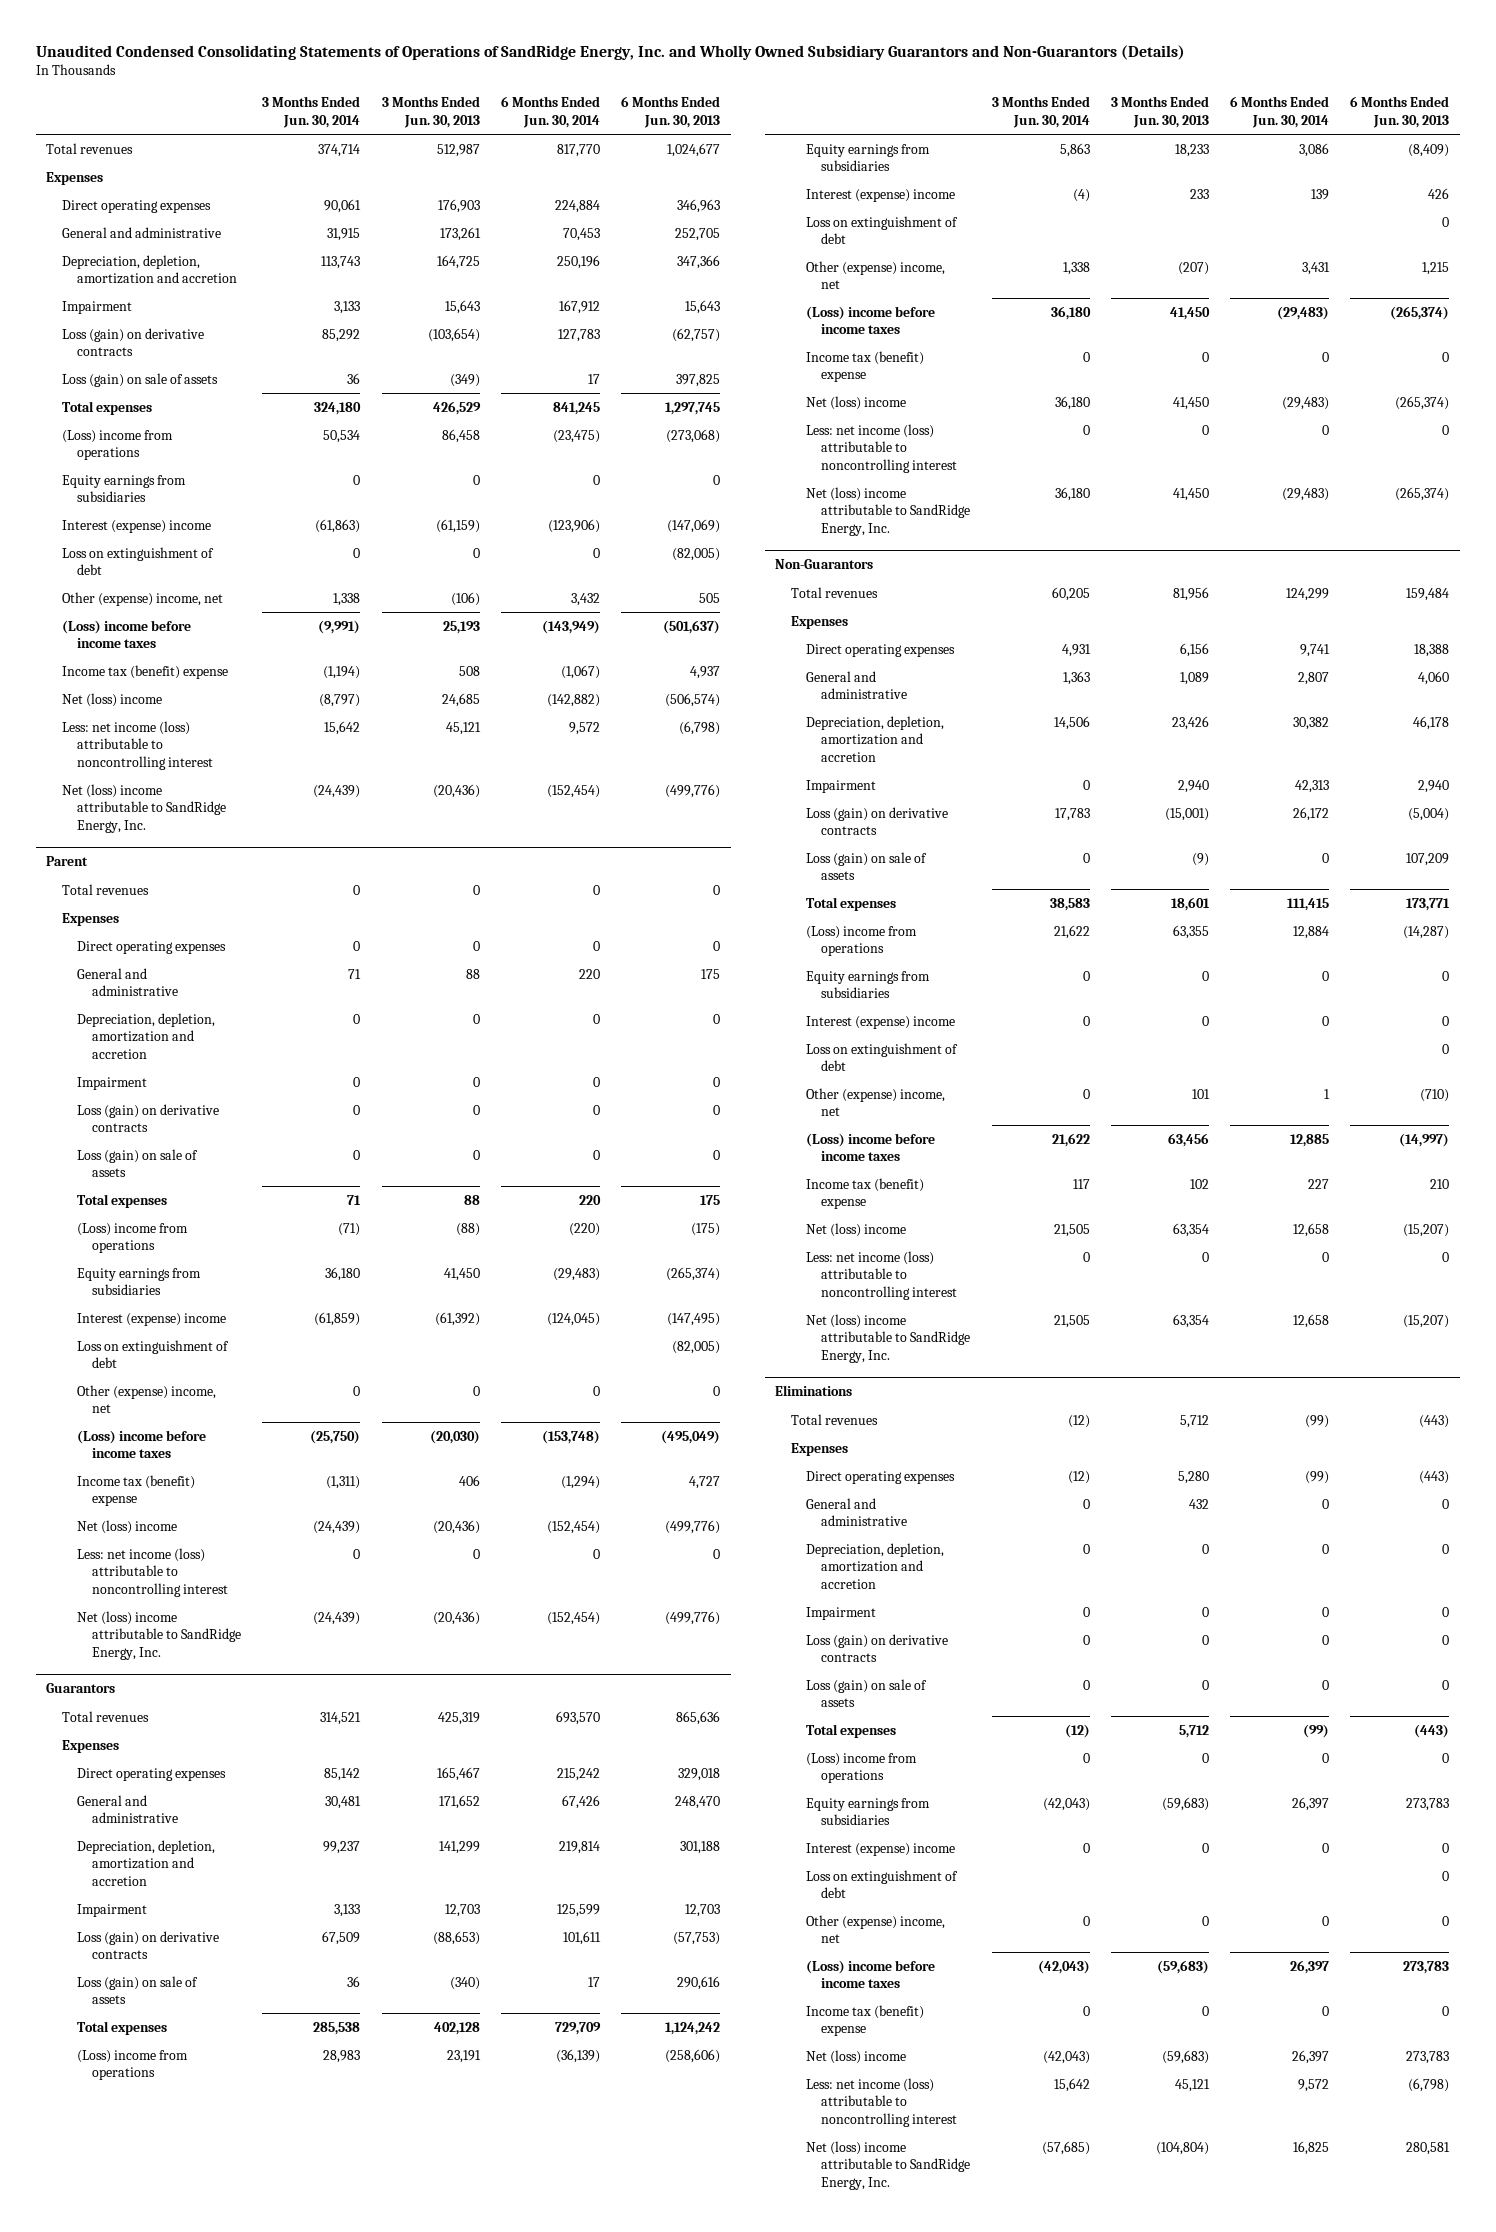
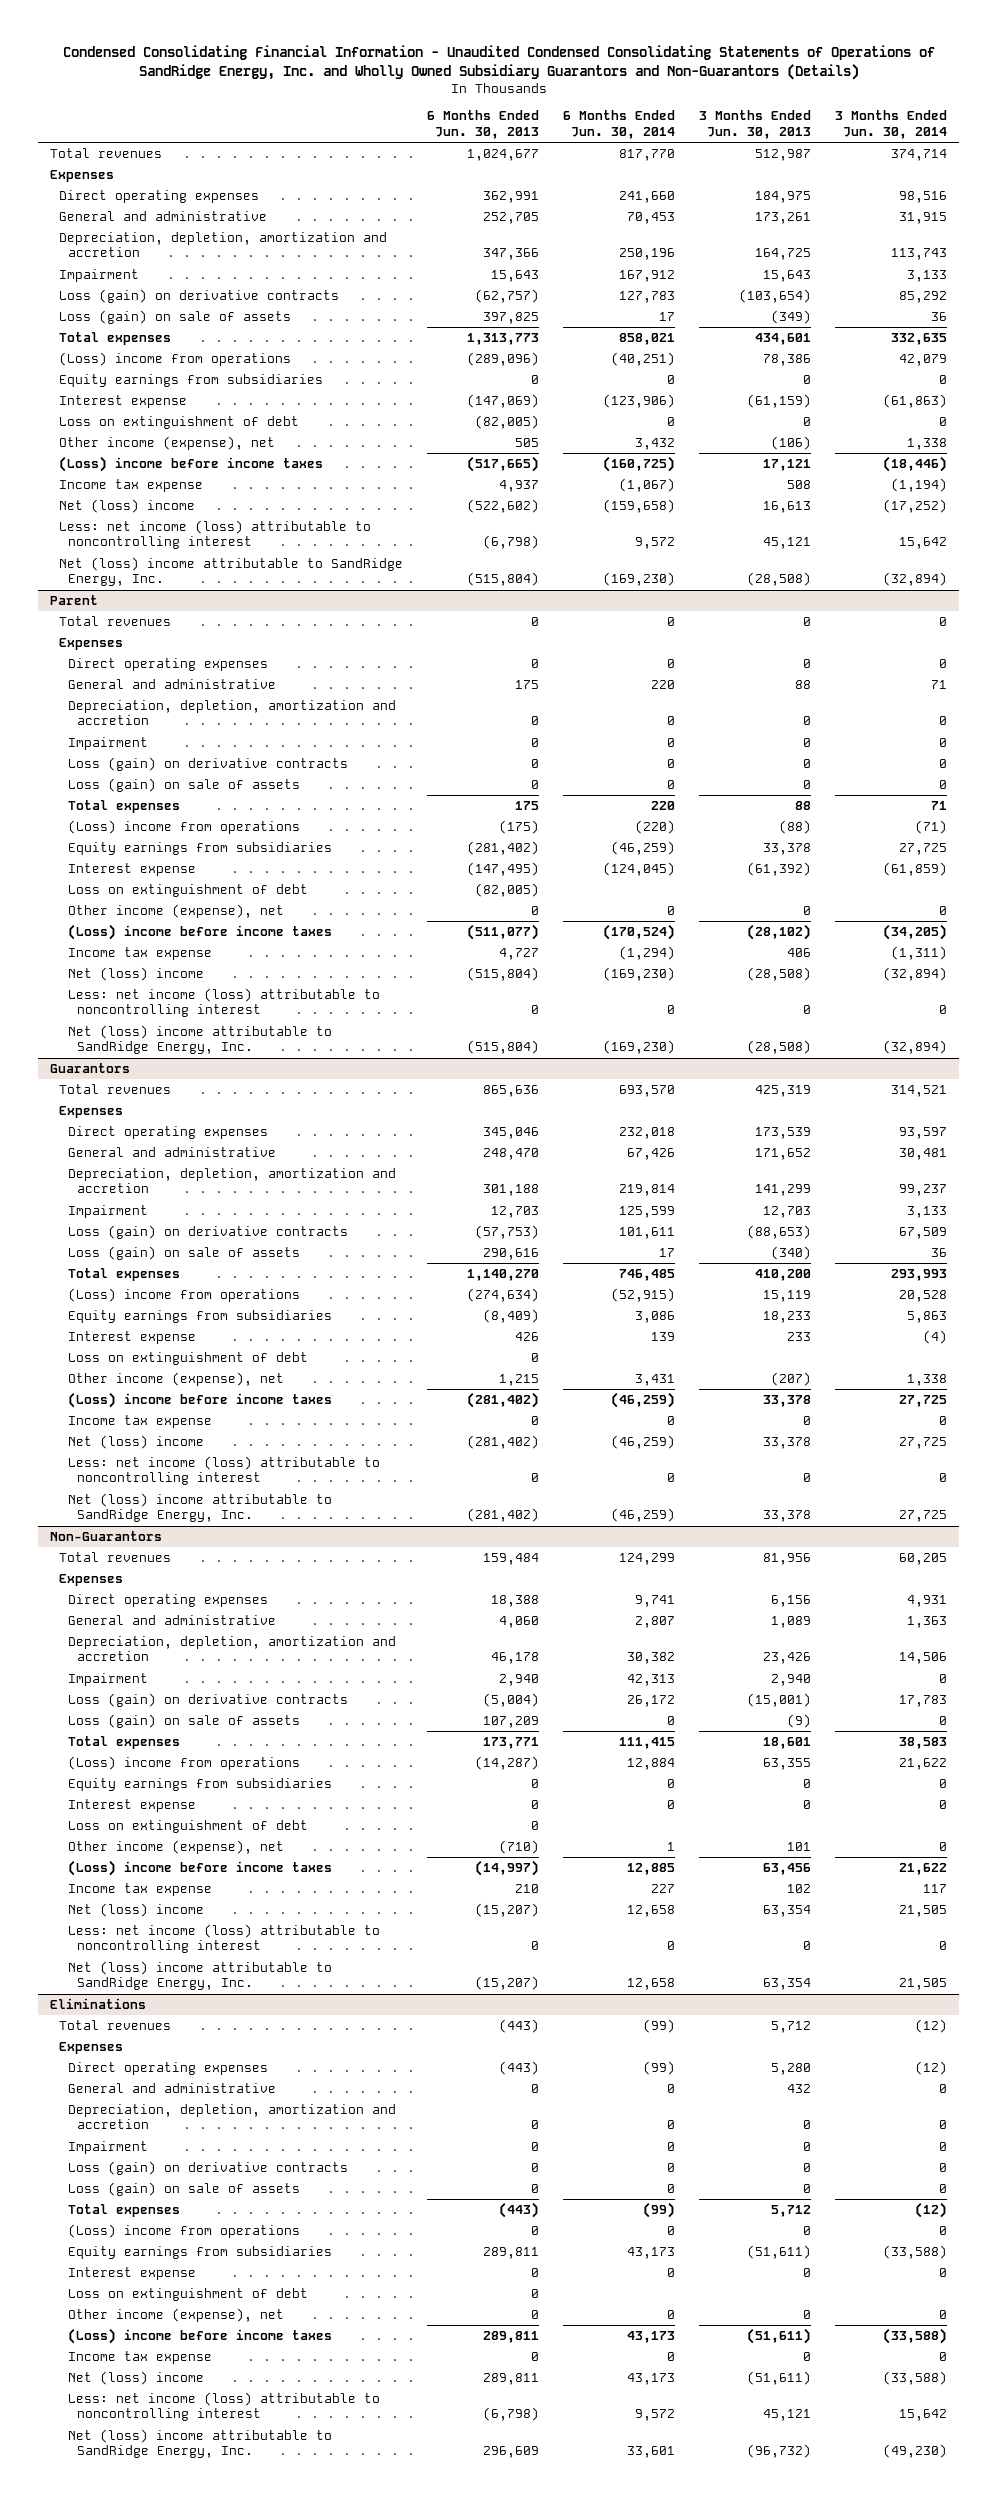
- Unaudited Condensed Consolidating Statements of Operations of SandRidge Energy, Inc. and Wholly Owned Subsidiary Guarantors and Non-Guarantors (Details)
+ Condensed Consolidating Financial Information - Unaudited Condensed Consolidating Statements of Operations of SandRidge Energy, Inc. and Wholly Owned Subsidiary Guarantors and Non-Guarantors (Details)
- | 3 Months Ended Jun. 30, 2014 | 3 Months Ended Jun. 30, 2013 | 6 Months Ended Jun. 30, 2014 | 6 Months Ended Jun. 30, 2013
+ | 6 Months Ended Jun. 30, 2013 | 6 Months Ended Jun. 30, 2014 | 3 Months Ended Jun. 30, 2013 | 3 Months Ended Jun. 30, 2014
- Direct operating expenses | 90,061 | 176,903 | 224,884 | 346,963
+ Direct operating expenses | 362,991 | 241,660 | 184,975 | 98,516
- Total expenses | 324,180 | 426,529 | 841,245 | 1,297,745
- (Loss) income from operations | 50,534 | 86,458 | (23,475) | (273,068)
+ Total expenses | 1,313,773 | 858,021 | 434,601 | 332,635
+ (Loss) income from operations | (289,096) | (40,251) | 78,386 | 42,079
- Interest (expense) income | (61,863) | (61,159) | (123,906) | (147,069)
+ Interest expense | (147,069) | (123,906) | (61,159) | (61,863)
- Other (expense) income, net | 1,338 | (106) | 3,432 | 505
- (Loss) income before income taxes | (9,991) | 25,193 | (143,949) | (501,637)
- Income tax (benefit) expense | (1,194) | 508 | (1,067) | 4,937
- Net (loss) income | (8,797) | 24,685 | (142,882) | (506,574)
+ Other income (expense), net | 505 | 3,432 | (106) | 1,338
+ (Loss) income before income taxes | (517,665) | (160,725) | 17,121 | (18,446)
+ Income tax expense | 4,937 | (1,067) | 508 | (1,194)
+ Net (loss) income | (522,602) | (159,658) | 16,613 | (17,252)
- Net (loss) income attributable to SandRidge Energy, Inc. | (24,439) | (20,436) | (152,454) | (499,776)
+ Net (loss) income attributable to SandRidge Energy, Inc. | (515,804) | (169,230) | (28,508) | (32,894)
@ Parent
- Equity earnings from subsidiaries | 36,180 | 41,450 | (29,483) | (265,374)
- Interest (expense) income | (61,859) | (61,392) | (124,045) | (147,495)
+ Equity earnings from subsidiaries | (281,402) | (46,259) | 33,378 | 27,725
+ Interest expense | (147,495) | (124,045) | (61,392) | (61,859)
- Other (expense) income, net | 0 | 0 | 0 | 0
- (Loss) income before income taxes | (25,750) | (20,030) | (153,748) | (495,049)
- Income tax (benefit) expense | (1,311) | 406 | (1,294) | 4,727
- Net (loss) income | (24,439) | (20,436) | (152,454) | (499,776)
+ Other income (expense), net | 0 | 0 | 0 | 0
+ (Loss) income before income taxes | (511,077) | (170,524) | (28,102) | (34,205)
+ Income tax expense | 4,727 | (1,294) | 406 | (1,311)
+ Net (loss) income | (515,804) | (169,230) | (28,508) | (32,894)
- Net (loss) income attributable to SandRidge Energy, Inc. | (24,439) | (20,436) | (152,454) | (499,776)
+ Net (loss) income attributable to SandRidge Energy, Inc. | (515,804) | (169,230) | (28,508) | (32,894)
@ Guarantors
- Direct operating expenses | 85,142 | 165,467 | 215,242 | 329,018
+ Direct operating expenses | 345,046 | 232,018 | 173,539 | 93,597
- Total expenses | 285,538 | 402,128 | 729,709 | 1,124,242
- (Loss) income from operations | 28,983 | 23,191 | (36,139) | (258,606)
+ Total expenses | 1,140,270 | 746,485 | 410,200 | 293,993
+ (Loss) income from operations | (274,634) | (52,915) | 15,119 | 20,528
- Interest (expense) income | (4) | 233 | 139 | 426
+ Interest expense | 426 | 139 | 233 | (4)
- Other (expense) income, net | 1,338 | (207) | 3,431 | 1,215
- (Loss) income before income taxes | 36,180 | 41,450 | (29,483) | (265,374)
- Income tax (benefit) expense | 0 | 0 | 0 | 0
- Net (loss) income | 36,180 | 41,450 | (29,483) | (265,374)
+ Other income (expense), net | 1,215 | 3,431 | (207) | 1,338
+ (Loss) income before income taxes | (281,402) | (46,259) | 33,378 | 27,725
+ Income tax expense | 0 | 0 | 0 | 0
+ Net (loss) income | (281,402) | (46,259) | 33,378 | 27,725
- Net (loss) income attributable to SandRidge Energy, Inc. | 36,180 | 41,450 | (29,483) | (265,374)
+ Net (loss) income attributable to SandRidge Energy, Inc. | (281,402) | (46,259) | 33,378 | 27,725
@ Non-Guarantors
- Interest (expense) income | 0 | 0 | 0 | 0
+ Interest expense | 0 | 0 | 0 | 0
- Other (expense) income, net | 0 | 101 | 1 | (710)
+ Other income (expense), net | (710) | 1 | 101 | 0
- Income tax (benefit) expense | 117 | 102 | 227 | 210
+ Income tax expense | 210 | 227 | 102 | 117
@ Eliminations
- Equity earnings from subsidiaries | (42,043) | (59,683) | 26,397 | 273,783
- Interest (expense) income | 0 | 0 | 0 | 0
+ Equity earnings from subsidiaries | 289,811 | 43,173 | (51,611) | (33,588)
+ Interest expense | 0 | 0 | 0 | 0
- Other (expense) income, net | 0 | 0 | 0 | 0
- (Loss) income before income taxes | (42,043) | (59,683) | 26,397 | 273,783
- Income tax (benefit) expense | 0 | 0 | 0 | 0
- Net (loss) income | (42,043) | (59,683) | 26,397 | 273,783
+ Other income (expense), net | 0 | 0 | 0 | 0
+ (Loss) income before income taxes | 289,811 | 43,173 | (51,611) | (33,588)
+ Income tax expense | 0 | 0 | 0 | 0
+ Net (loss) income | 289,811 | 43,173 | (51,611) | (33,588)
- Net (loss) income attributable to SandRidge Energy, Inc. | (57,685) | (104,804) | 16,825 | 280,581
+ Net (loss) income attributable to SandRidge Energy, Inc. | 296,609 | 33,601 | (96,732) | (49,230)

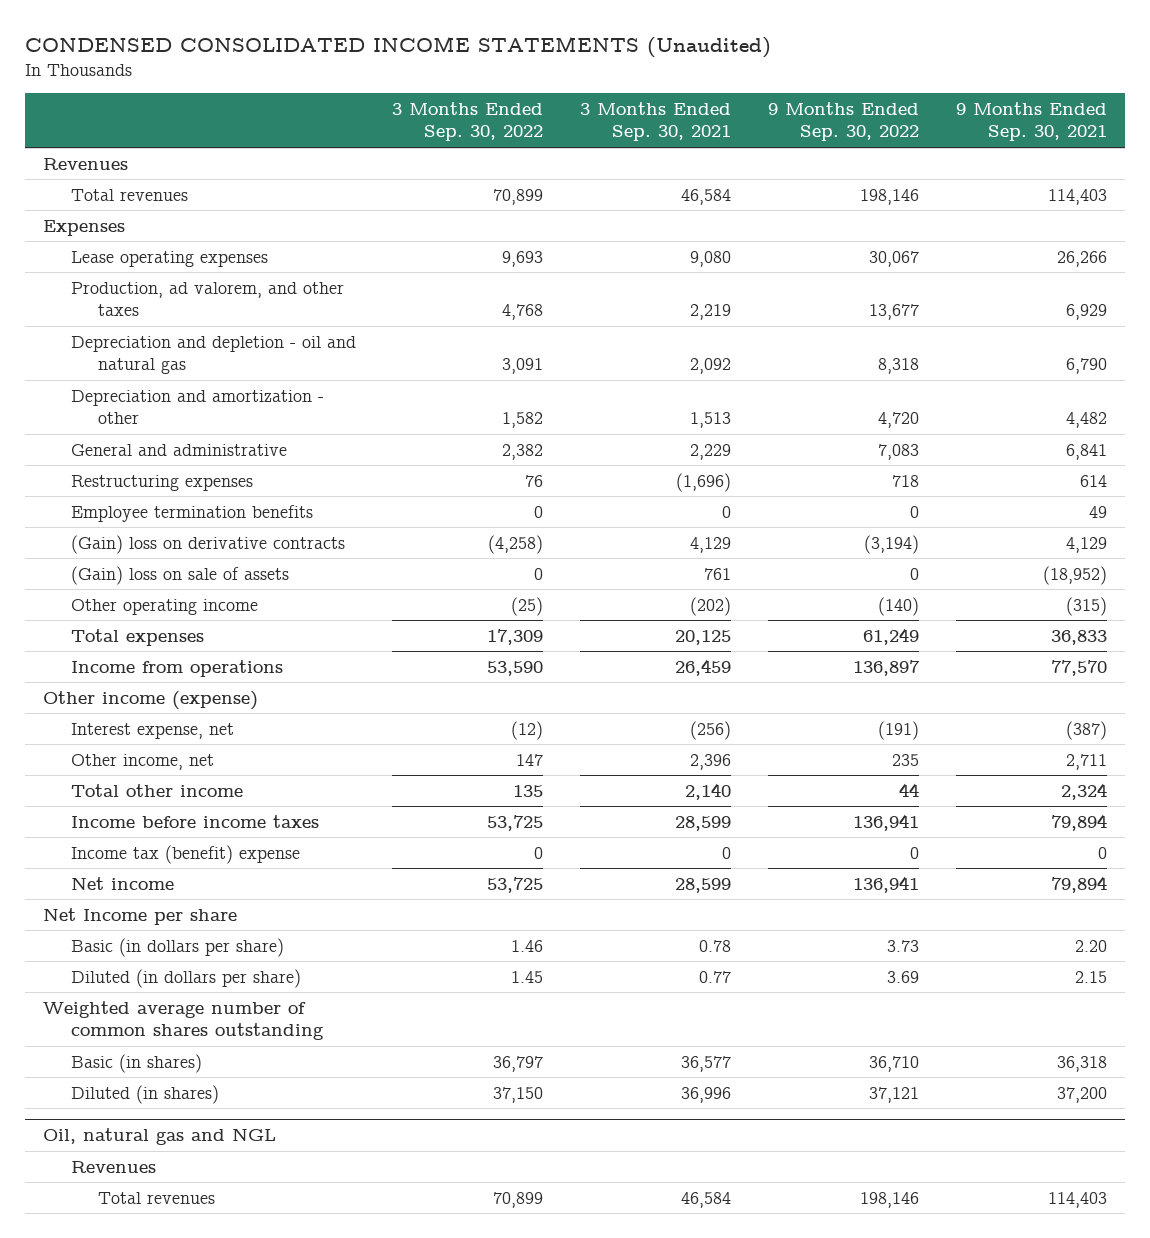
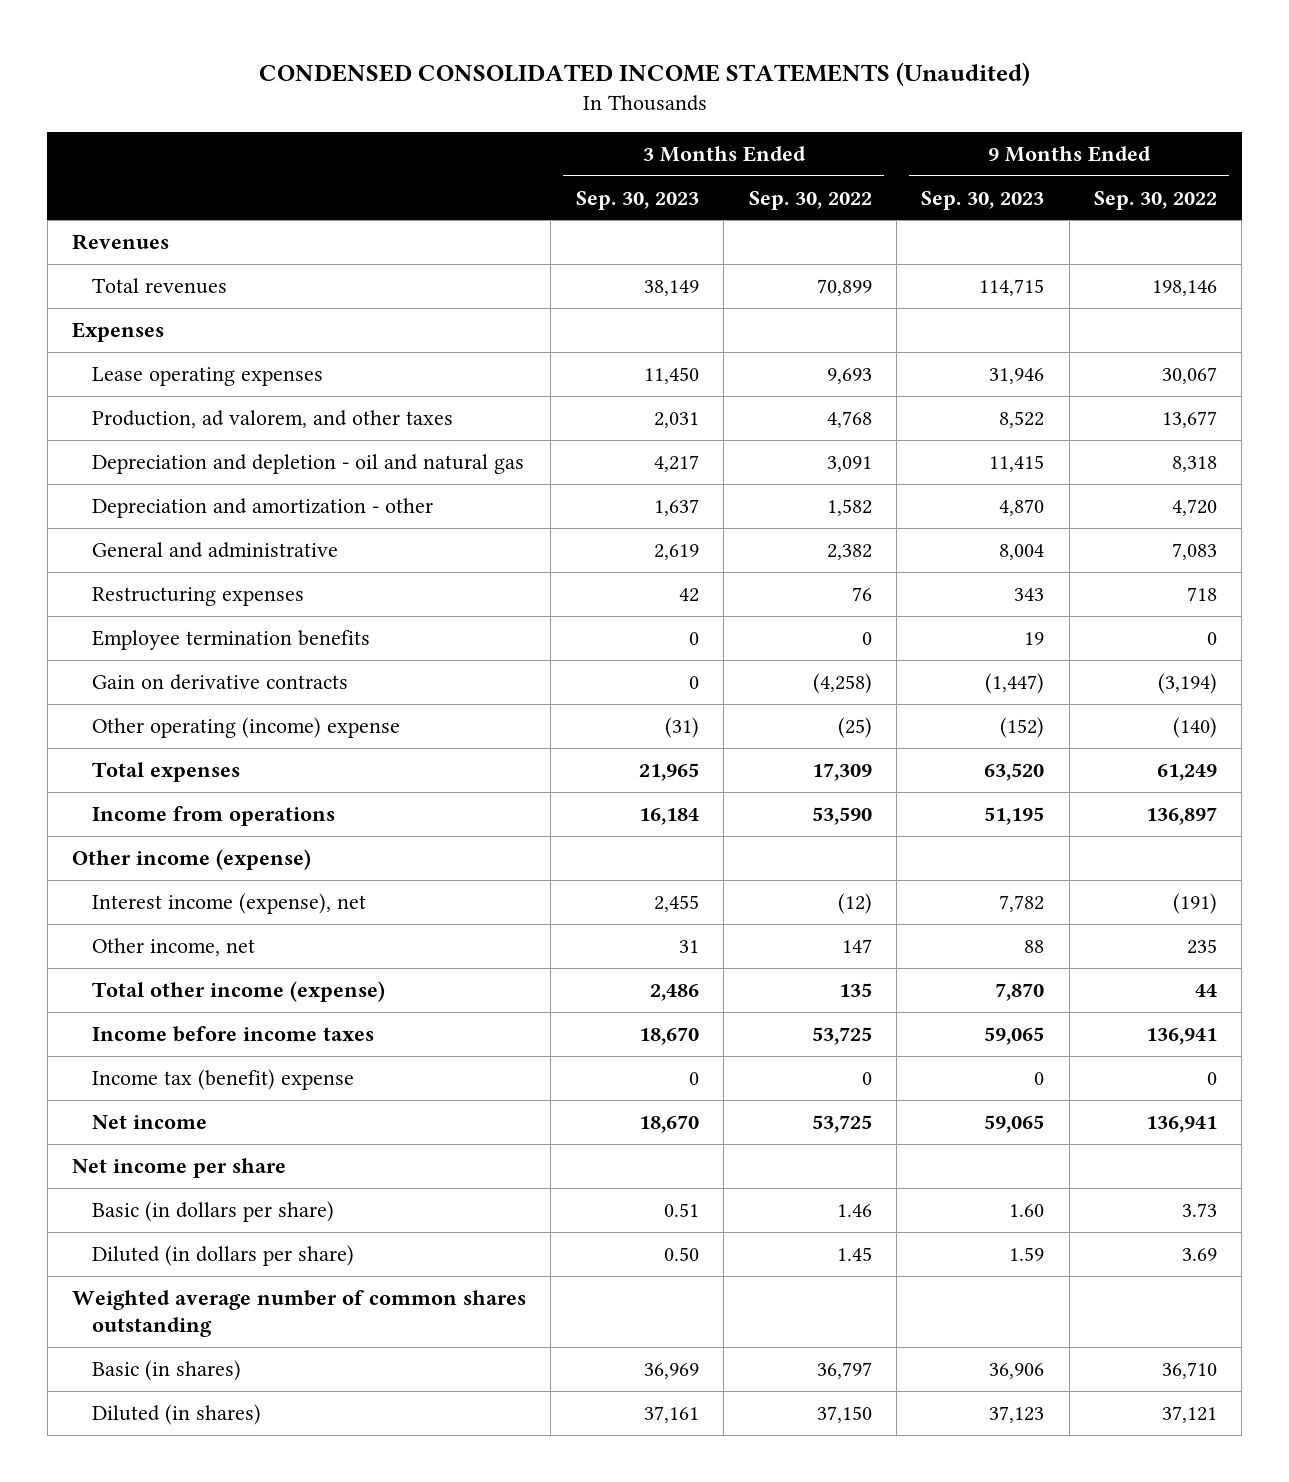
- | 3 Months Ended Sep. 30, 2022 | 3 Months Ended Sep. 30, 2021 | 9 Months Ended Sep. 30, 2022 | 9 Months Ended Sep. 30, 2021
+ | 3 Months Ended Sep. 30, 2023 | 3 Months Ended Sep. 30, 2022 | 9 Months Ended Sep. 30, 2023 | 9 Months Ended Sep. 30, 2022
- (Gain) loss on derivative contracts | (4,258) | 4,129 | (3,194) | 4,129
- (Gain) loss on sale of assets | 0 | 761 | 0 | (18,952)
- Other operating income | (25) | (202) | (140) | (315)
+ Gain on derivative contracts | 0 | (4,258) | (1,447) | (3,194)
+ Other operating (income) expense | (31) | (25) | (152) | (140)
- Interest expense, net | (12) | (256) | (191) | (387)
+ Interest income (expense), net | 2,455 | (12) | 7,782 | (191)
- Total other income | 135 | 2,140 | 44 | 2,324
+ Total other income (expense) | 2,486 | 135 | 7,870 | 44
- Net Income per share
+ Net income per share
- Oil, natural gas and NGL
- Revenues
- Total revenues | 70,899 | 46,584 | 198,146 | 114,403

